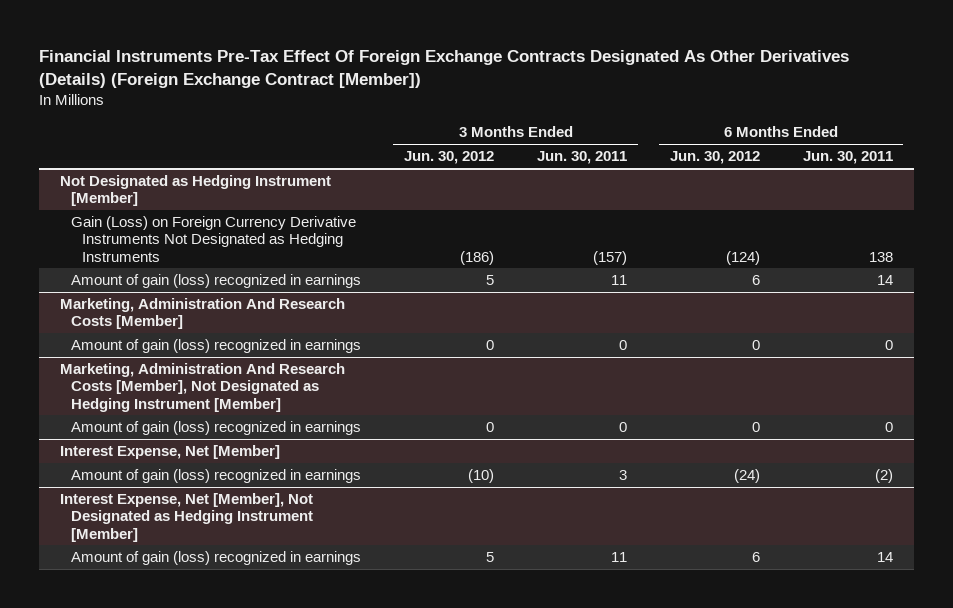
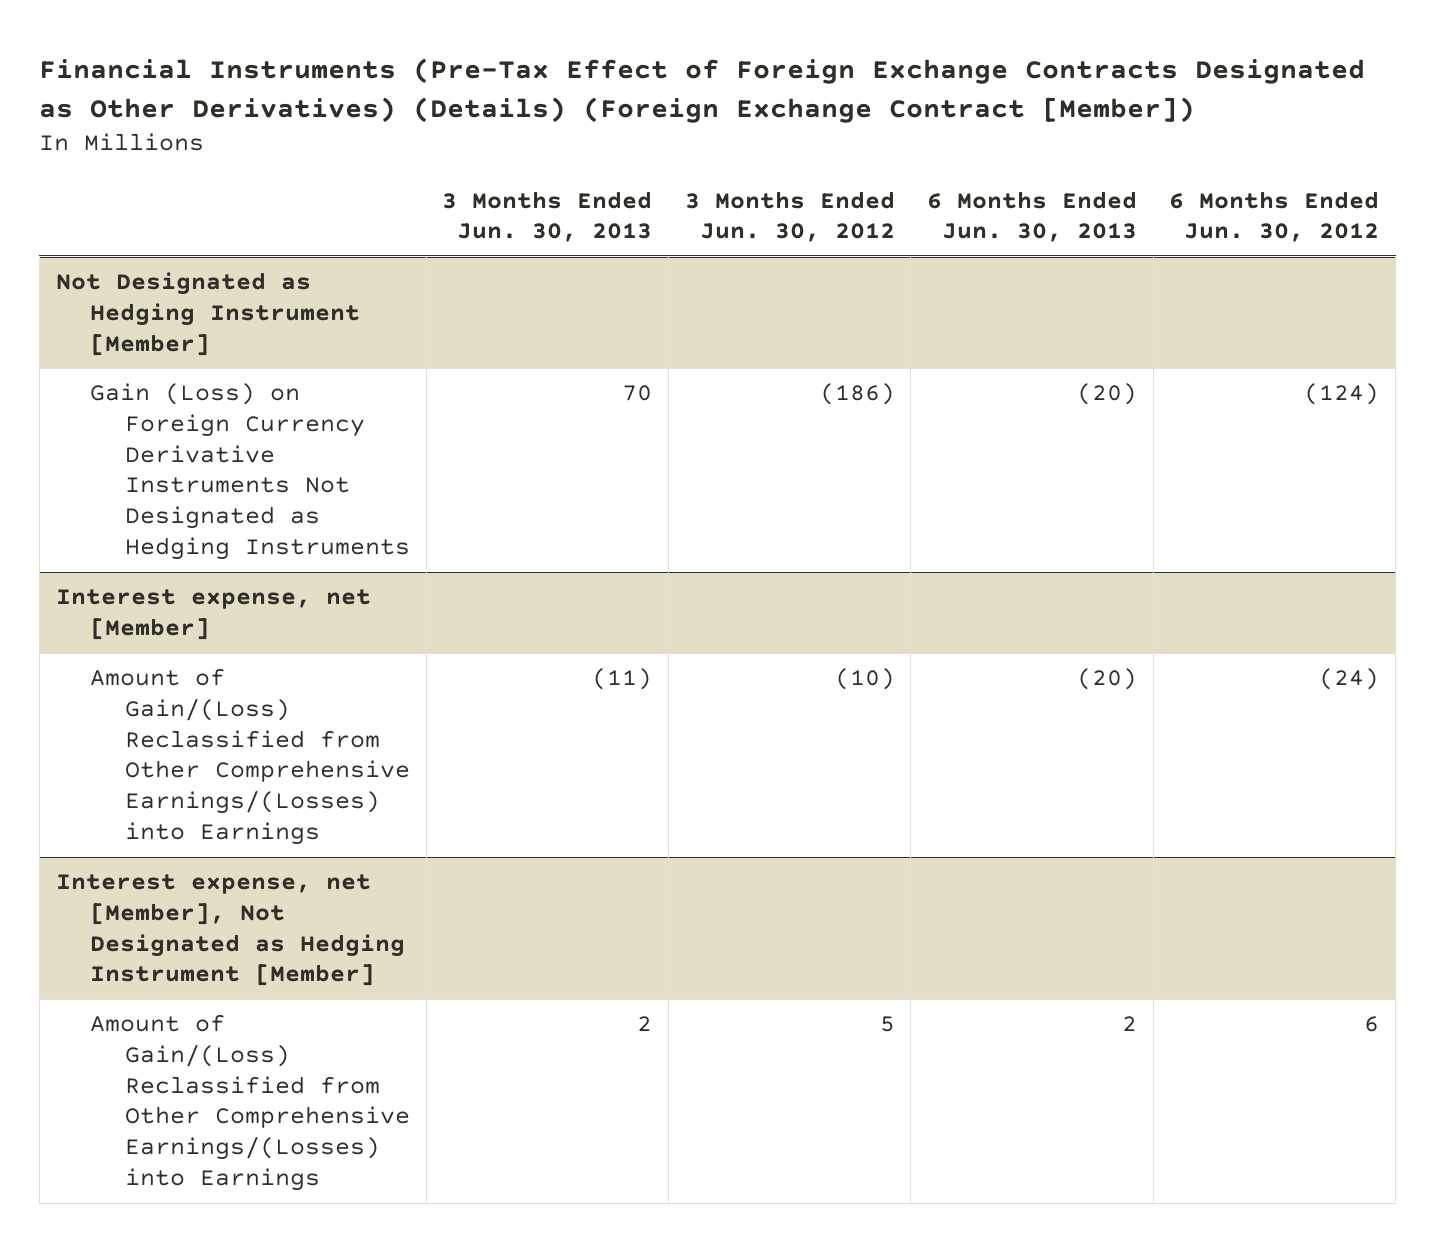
- Financial Instruments Pre-Tax Effect Of Foreign Exchange Contracts Designated As Other Derivatives (Details) (Foreign Exchange Contract [Member])
+ Financial Instruments (Pre-Tax Effect of Foreign Exchange Contracts Designated as Other Derivatives) (Details) (Foreign Exchange Contract [Member])
- | 3 Months Ended Jun. 30, 2012 | 3 Months Ended Jun. 30, 2011 | 6 Months Ended Jun. 30, 2012 | 6 Months Ended Jun. 30, 2011
+ | 3 Months Ended Jun. 30, 2013 | 3 Months Ended Jun. 30, 2012 | 6 Months Ended Jun. 30, 2013 | 6 Months Ended Jun. 30, 2012
@ Not Designated as Hedging Instrument [Member]
- Amount of gain (loss) recognized in earnings | 5 | 11 | 6 | 14
- Marketing, Administration And Research Costs [Member]
- Amount of gain (loss) recognized in earnings | 0 | 0 | 0 | 0
- Marketing, Administration And Research Costs [Member], Not Designated as Hedging Instrument [Member]
- Amount of gain (loss) recognized in earnings | 0 | 0 | 0 | 0
- Interest Expense, Net [Member]
- Amount of gain (loss) recognized in earnings | (10) | 3 | (24) | (2)
- Interest Expense, Net [Member], Not Designated as Hedging Instrument [Member]
- Amount of gain (loss) recognized in earnings | 5 | 11 | 6 | 14
+ Interest expense, net [Member]
+ Amount of Gain/(Loss) Reclassified from Other Comprehensive Earnings/(Losses) into Earnings | (11) | (10) | (20) | (24)
+ Interest expense, net [Member], Not Designated as Hedging Instrument [Member]
+ Amount of Gain/(Loss) Reclassified from Other Comprehensive Earnings/(Losses) into Earnings | 2 | 5 | 2 | 6

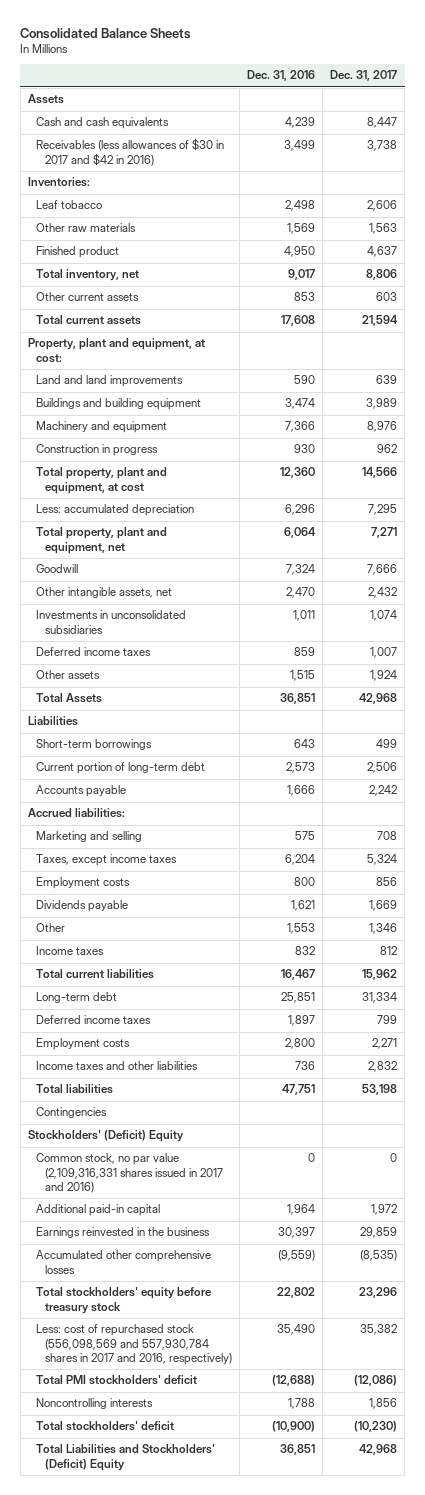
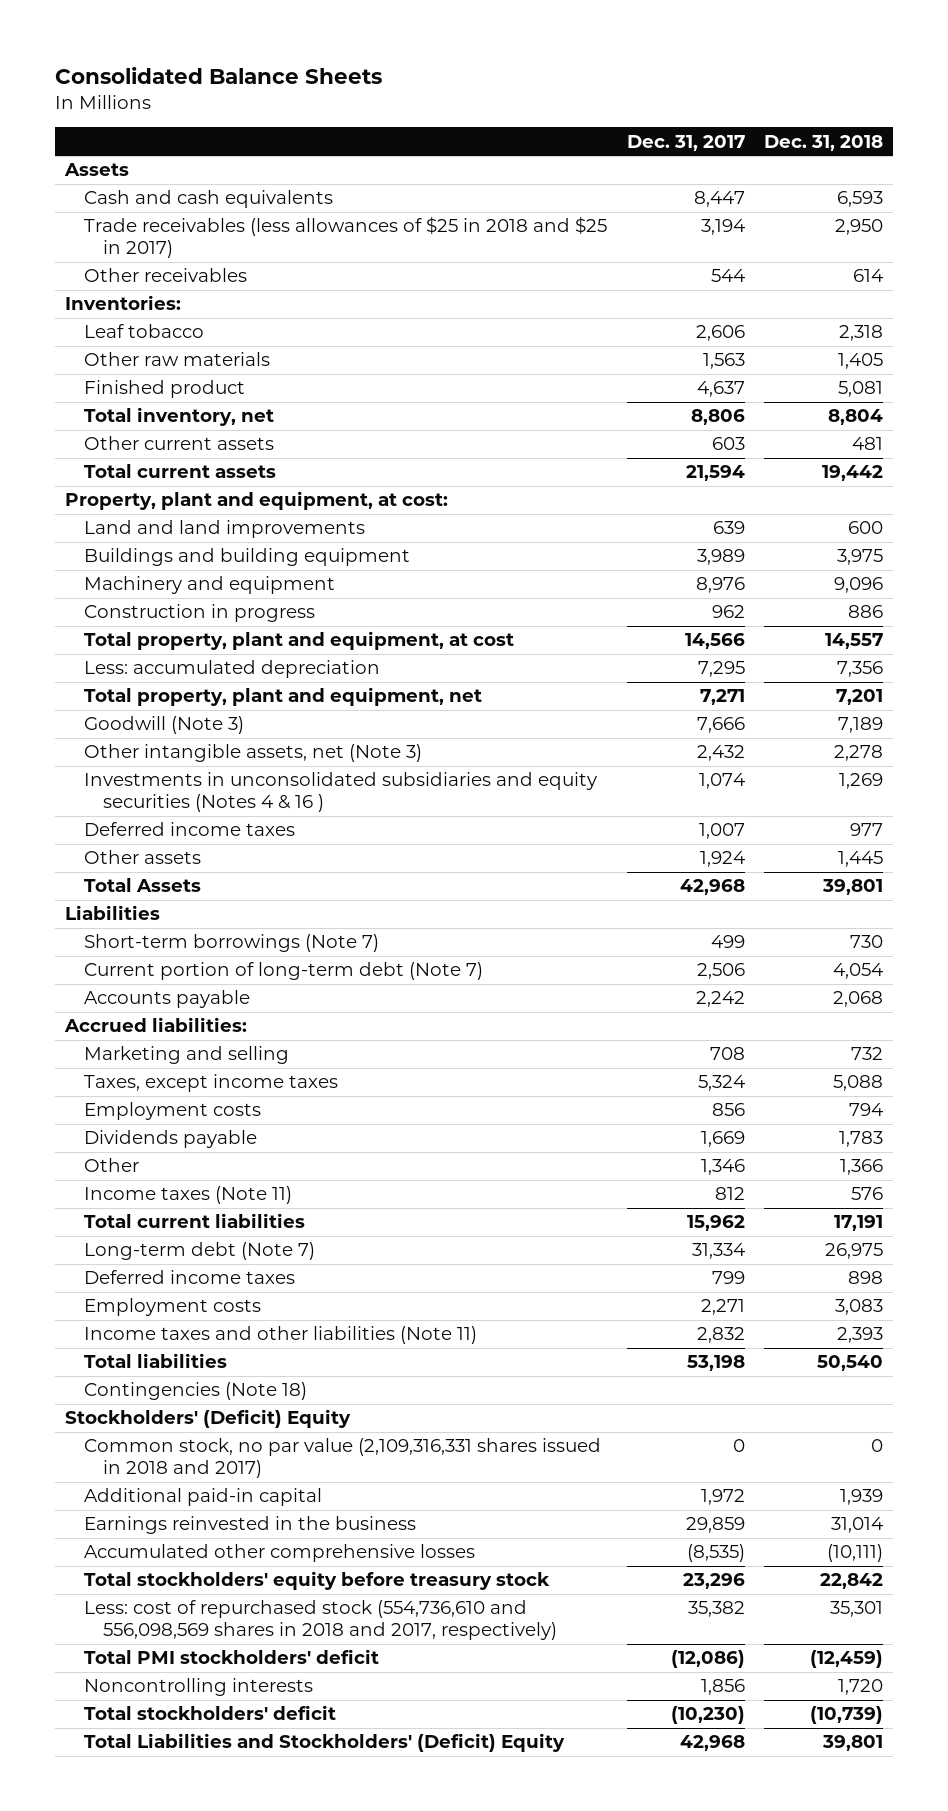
- | Dec. 31, 2016 | Dec. 31, 2017
+ | Dec. 31, 2017 | Dec. 31, 2018
- Receivables (less allowances of $30 in 2017 and $42 in 2016) | 3,499 | 3,738
+ Trade receivables (less allowances of $25 in 2018 and $25 in 2017) | 3,194 | 2,950
+ Other receivables | 544 | 614
- Goodwill | 7,324 | 7,666
- Other intangible assets, net | 2,470 | 2,432
- Investments in unconsolidated subsidiaries | 1,011 | 1,074
+ Goodwill (Note 3) | 7,666 | 7,189
+ Other intangible assets, net (Note 3) | 2,432 | 2,278
+ Investments in unconsolidated subsidiaries and equity securities (Notes 4 & 16 ) | 1,074 | 1,269
- Short-term borrowings | 643 | 499
- Current portion of long-term debt | 2,573 | 2,506
+ Short-term borrowings (Note 7) | 499 | 730
+ Current portion of long-term debt (Note 7) | 2,506 | 4,054
- Income taxes | 832 | 812
+ Income taxes (Note 11) | 812 | 576
- Long-term debt | 25,851 | 31,334
+ Long-term debt (Note 7) | 31,334 | 26,975
- Income taxes and other liabilities | 736 | 2,832
+ Income taxes and other liabilities (Note 11) | 2,832 | 2,393
- Contingencies
+ Contingencies (Note 18)
- Common stock, no par value (2,109,316,331 shares issued in 2017 and 2016) | 0 | 0
+ Common stock, no par value (2,109,316,331 shares issued in 2018 and 2017) | 0 | 0
- Less: cost of repurchased stock (556,098,569 and 557,930,784 shares in 2017 and 2016, respectively) | 35,490 | 35,382
+ Less: cost of repurchased stock (554,736,610 and 556,098,569 shares in 2018 and 2017, respectively) | 35,382 | 35,301

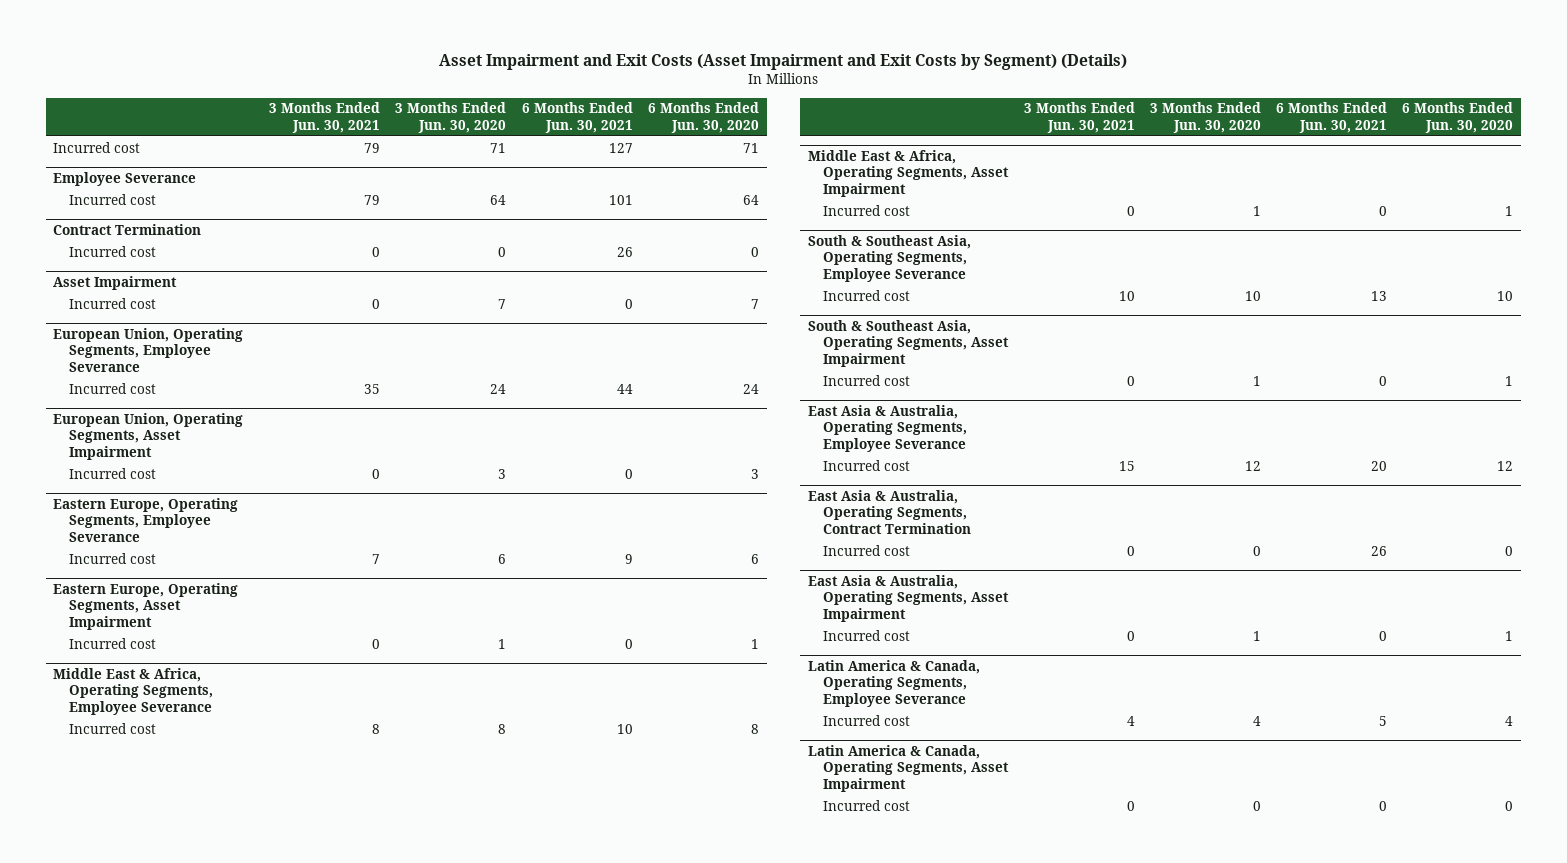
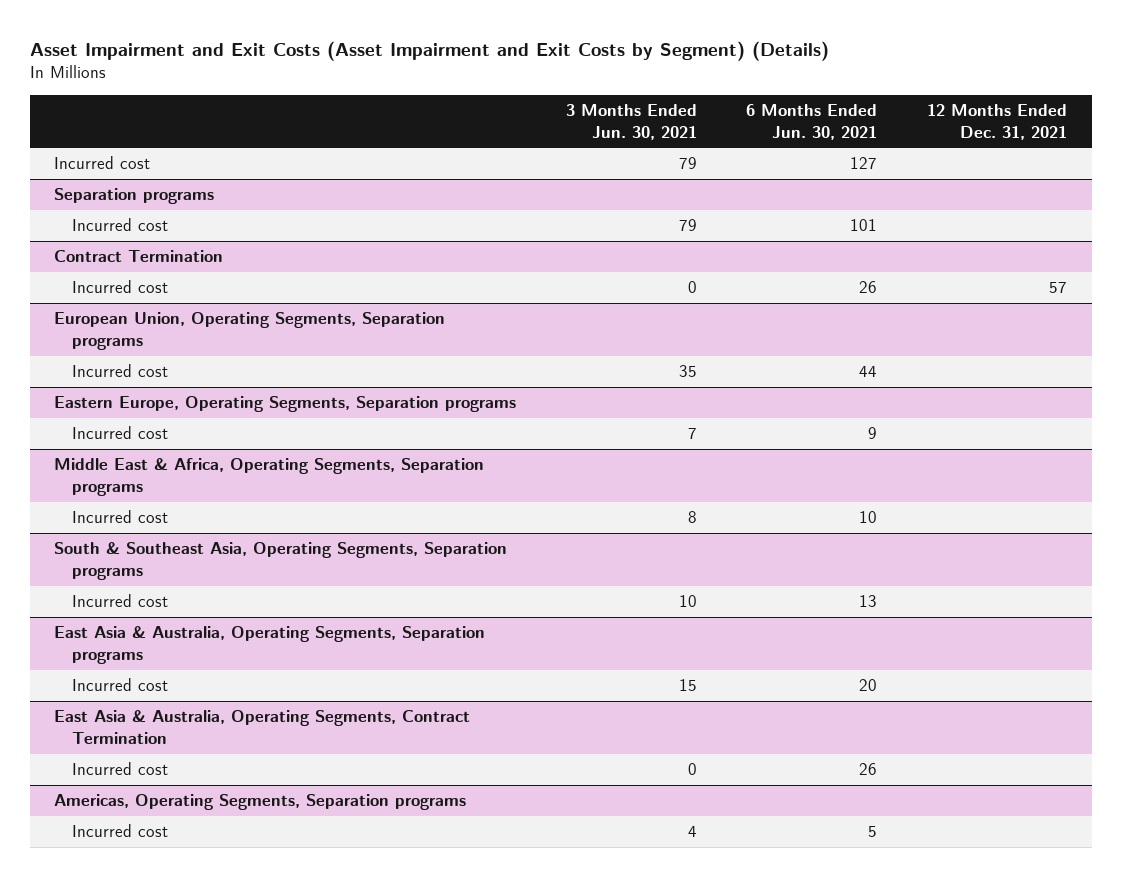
- | 3 Months Ended Jun. 30, 2021 | 3 Months Ended Jun. 30, 2020 | 6 Months Ended Jun. 30, 2021 | 6 Months Ended Jun. 30, 2020
+ | 3 Months Ended Jun. 30, 2021 | 6 Months Ended Jun. 30, 2021 | 12 Months Ended Dec. 31, 2021
- Employee Severance
+ Separation programs
- Asset Impairment
- Incurred cost | 0 | 7 | 0 | 7
- European Union, Operating Segments, Employee Severance
+ European Union, Operating Segments, Separation programs
- European Union, Operating Segments, Asset Impairment
- Incurred cost | 0 | 3 | 0 | 3
- Eastern Europe, Operating Segments, Employee Severance
+ Eastern Europe, Operating Segments, Separation programs
- Eastern Europe, Operating Segments, Asset Impairment
- Incurred cost | 0 | 1 | 0 | 1
- Middle East & Africa, Operating Segments, Employee Severance
+ Middle East & Africa, Operating Segments, Separation programs
- Middle East & Africa, Operating Segments, Asset Impairment
- Incurred cost | 0 | 1 | 0 | 1
- South & Southeast Asia, Operating Segments, Employee Severance
+ South & Southeast Asia, Operating Segments, Separation programs
- South & Southeast Asia, Operating Segments, Asset Impairment
- Incurred cost | 0 | 1 | 0 | 1
- East Asia & Australia, Operating Segments, Employee Severance
+ East Asia & Australia, Operating Segments, Separation programs
- East Asia & Australia, Operating Segments, Asset Impairment
- Incurred cost | 0 | 1 | 0 | 1
- Latin America & Canada, Operating Segments, Employee Severance
+ Americas, Operating Segments, Separation programs
- Latin America & Canada, Operating Segments, Asset Impairment
- Incurred cost | 0 | 0 | 0 | 0

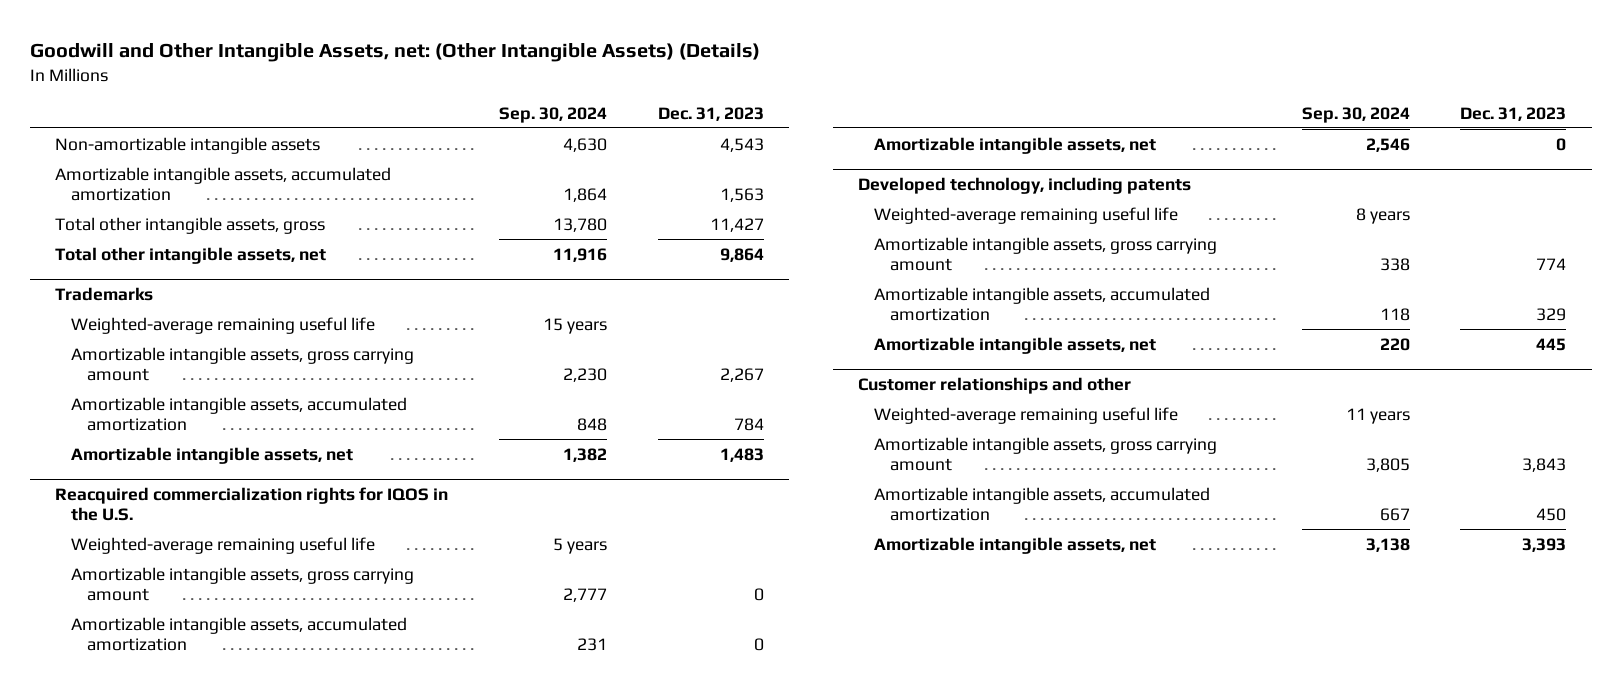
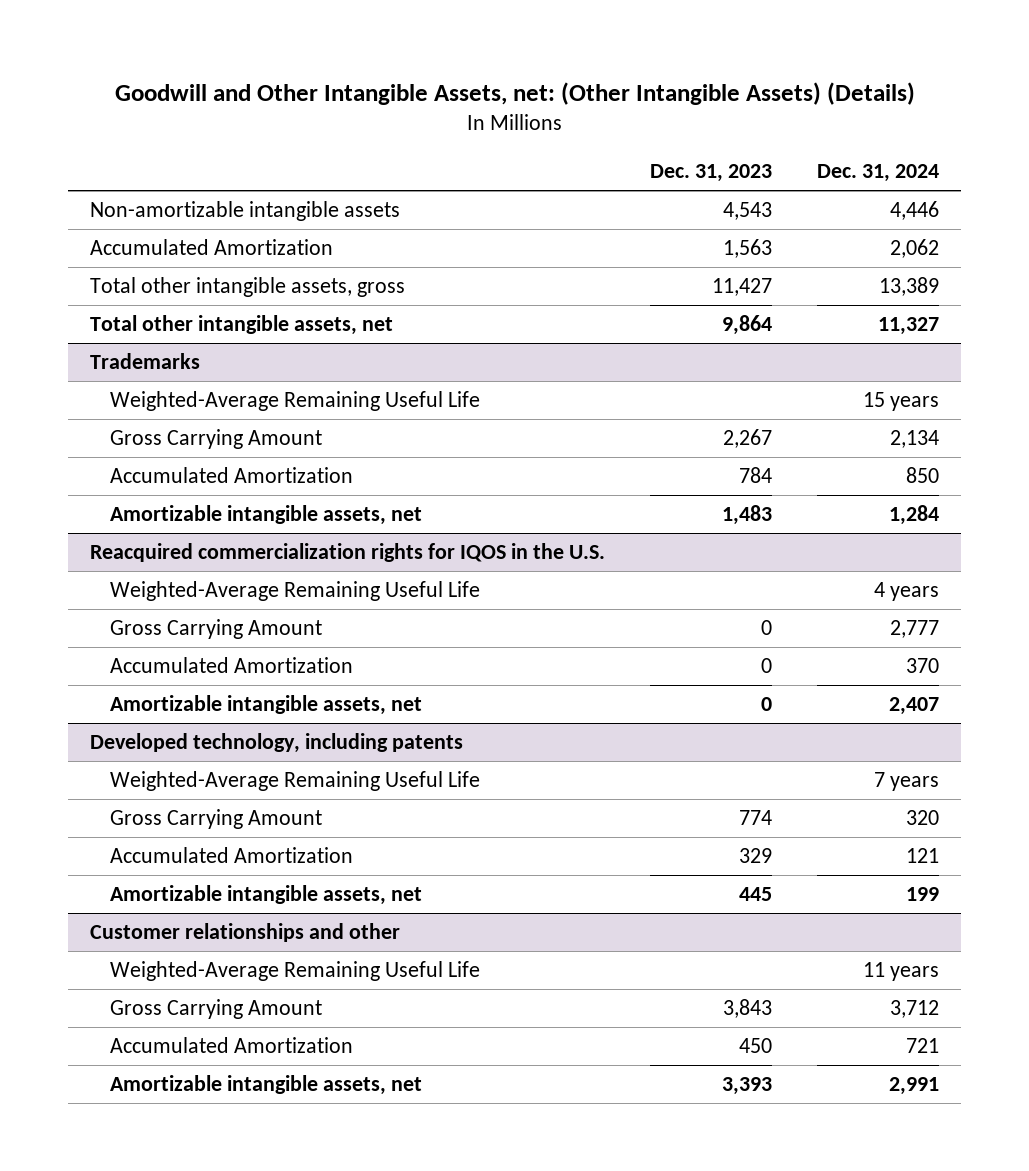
- | Sep. 30, 2024 | Dec. 31, 2023
+ | Dec. 31, 2023 | Dec. 31, 2024
- Amortizable intangible assets, accumulated amortization | 1,864 | 1,563
+ Accumulated Amortization | 1,563 | 2,062
@ Trademarks
- Weighted-average remaining useful life | 15 years |
- Amortizable intangible assets, gross carrying amount | 2,230 | 2,267
- Amortizable intangible assets, accumulated amortization | 848 | 784
+ Weighted-Average Remaining Useful Life | | 15 years
+ Gross Carrying Amount | 2,267 | 2,134
+ Accumulated Amortization | 784 | 850
@ Reacquired commercialization rights for IQOS in the U.S.
- Weighted-average remaining useful life | 5 years |
- Amortizable intangible assets, gross carrying amount | 2,777 | 0
- Amortizable intangible assets, accumulated amortization | 231 | 0
+ Weighted-Average Remaining Useful Life | | 4 years
+ Gross Carrying Amount | 0 | 2,777
+ Accumulated Amortization | 0 | 370
@ Developed technology, including patents
- Weighted-average remaining useful life | 8 years |
- Amortizable intangible assets, gross carrying amount | 338 | 774
- Amortizable intangible assets, accumulated amortization | 118 | 329
+ Weighted-Average Remaining Useful Life | | 7 years
+ Gross Carrying Amount | 774 | 320
+ Accumulated Amortization | 329 | 121
@ Customer relationships and other
- Weighted-average remaining useful life | 11 years |
- Amortizable intangible assets, gross carrying amount | 3,805 | 3,843
- Amortizable intangible assets, accumulated amortization | 667 | 450
+ Weighted-Average Remaining Useful Life | | 11 years
+ Gross Carrying Amount | 3,843 | 3,712
+ Accumulated Amortization | 450 | 721

